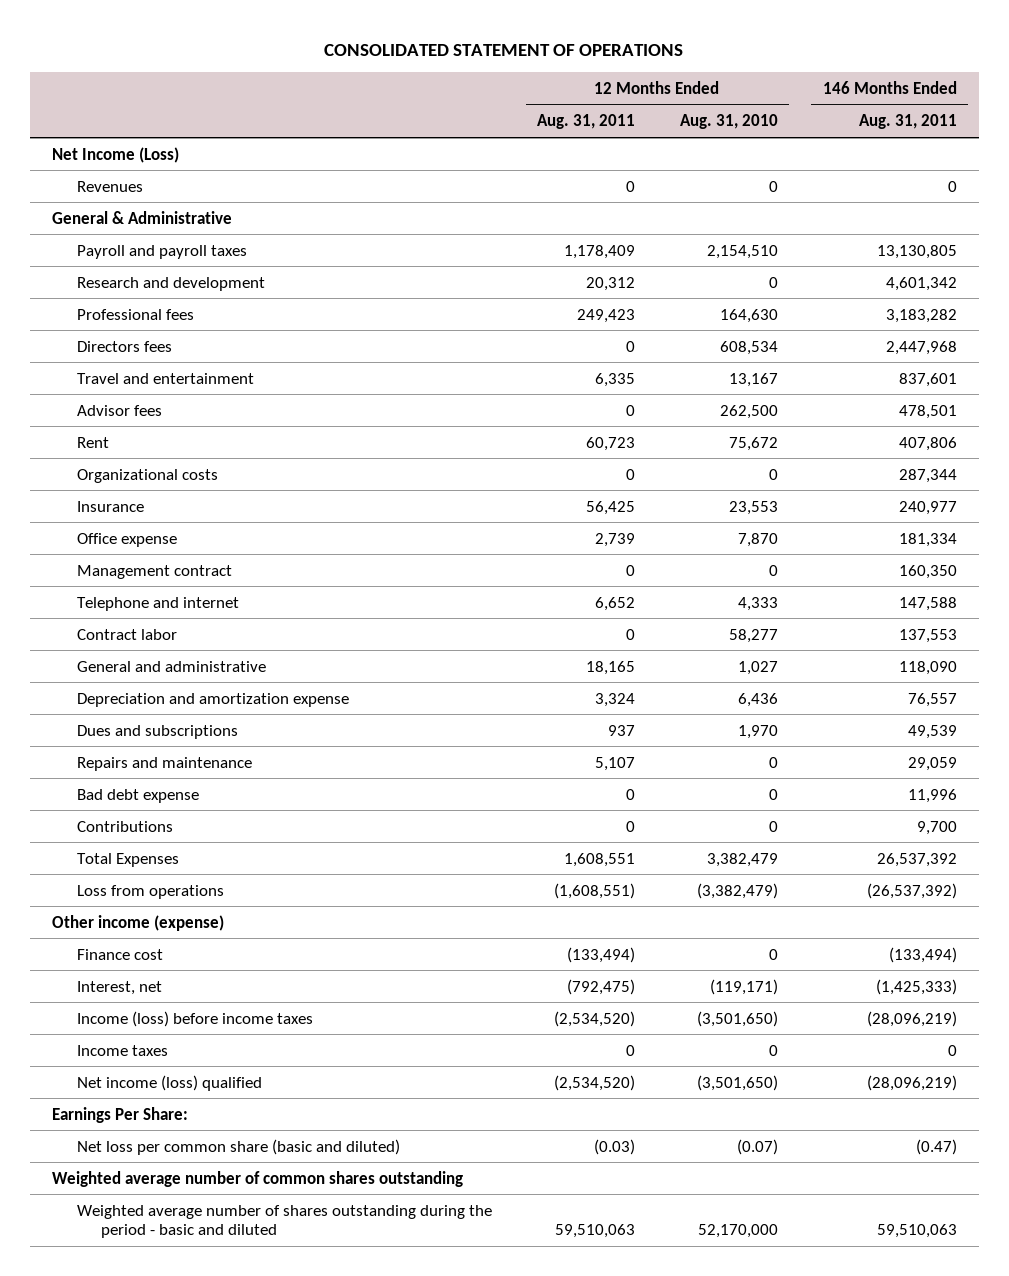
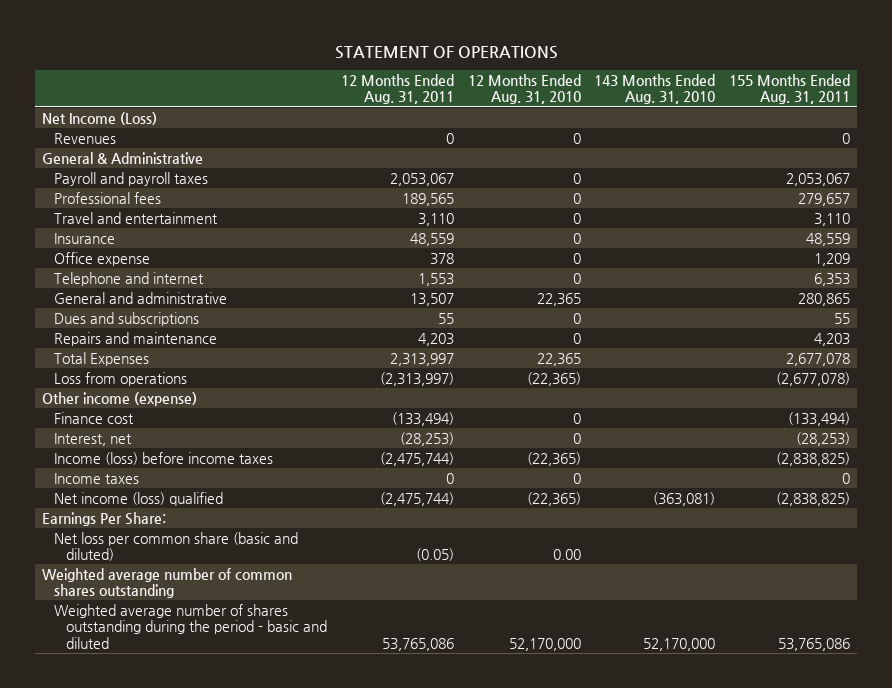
- CONSOLIDATED STATEMENT OF OPERATIONS
+ STATEMENT OF OPERATIONS
- | 12 Months Ended Aug. 31, 2011 | 12 Months Ended Aug. 31, 2010 | 146 Months Ended Aug. 31, 2011
+ | 12 Months Ended Aug. 31, 2011 | 12 Months Ended Aug. 31, 2010 | 143 Months Ended Aug. 31, 2010 | 155 Months Ended Aug. 31, 2011
- Payroll and payroll taxes | 1,178,409 | 2,154,510 | 13,130,805
- Research and development | 20,312 | 0 | 4,601,342
- Professional fees | 249,423 | 164,630 | 3,183,282
- Directors fees | 0 | 608,534 | 2,447,968
- Travel and entertainment | 6,335 | 13,167 | 837,601
- Advisor fees | 0 | 262,500 | 478,501
- Rent | 60,723 | 75,672 | 407,806
- Organizational costs | 0 | 0 | 287,344
- Insurance | 56,425 | 23,553 | 240,977
- Office expense | 2,739 | 7,870 | 181,334
- Management contract | 0 | 0 | 160,350
- Telephone and internet | 6,652 | 4,333 | 147,588
- Contract labor | 0 | 58,277 | 137,553
- General and administrative | 18,165 | 1,027 | 118,090
- Depreciation and amortization expense | 3,324 | 6,436 | 76,557
- Dues and subscriptions | 937 | 1,970 | 49,539
- Repairs and maintenance | 5,107 | 0 | 29,059
- Bad debt expense | 0 | 0 | 11,996
- Contributions | 0 | 0 | 9,700
- Total Expenses | 1,608,551 | 3,382,479 | 26,537,392
- Loss from operations | (1,608,551) | (3,382,479) | (26,537,392)
+ Payroll and payroll taxes | 2,053,067 | 0 | | 2,053,067
+ Professional fees | 189,565 | 0 | | 279,657
+ Travel and entertainment | 3,110 | 0 | | 3,110
+ Insurance | 48,559 | 0 | | 48,559
+ Office expense | 378 | 0 | | 1,209
+ Telephone and internet | 1,553 | 0 | | 6,353
+ General and administrative | 13,507 | 22,365 | | 280,865
+ Dues and subscriptions | 55 | 0 | | 55
+ Repairs and maintenance | 4,203 | 0 | | 4,203
+ Total Expenses | 2,313,997 | 22,365 | | 2,677,078
+ Loss from operations | (2,313,997) | (22,365) | | (2,677,078)
- Interest, net | (792,475) | (119,171) | (1,425,333)
- Income (loss) before income taxes | (2,534,520) | (3,501,650) | (28,096,219)
+ Interest, net | (28,253) | 0 | | (28,253)
+ Income (loss) before income taxes | (2,475,744) | (22,365) | | (2,838,825)
- Net income (loss) qualified | (2,534,520) | (3,501,650) | (28,096,219)
+ Net income (loss) qualified | (2,475,744) | (22,365) | (363,081) | (2,838,825)
- Net loss per common share (basic and diluted) | (0.03) | (0.07) | (0.47)
+ Net loss per common share (basic and diluted) | (0.05) | 0.00 | |
- Weighted average number of shares outstanding during the period - basic and diluted | 59,510,063 | 52,170,000 | 59,510,063
+ Weighted average number of shares outstanding during the period - basic and diluted | 53,765,086 | 52,170,000 | 52,170,000 | 53,765,086

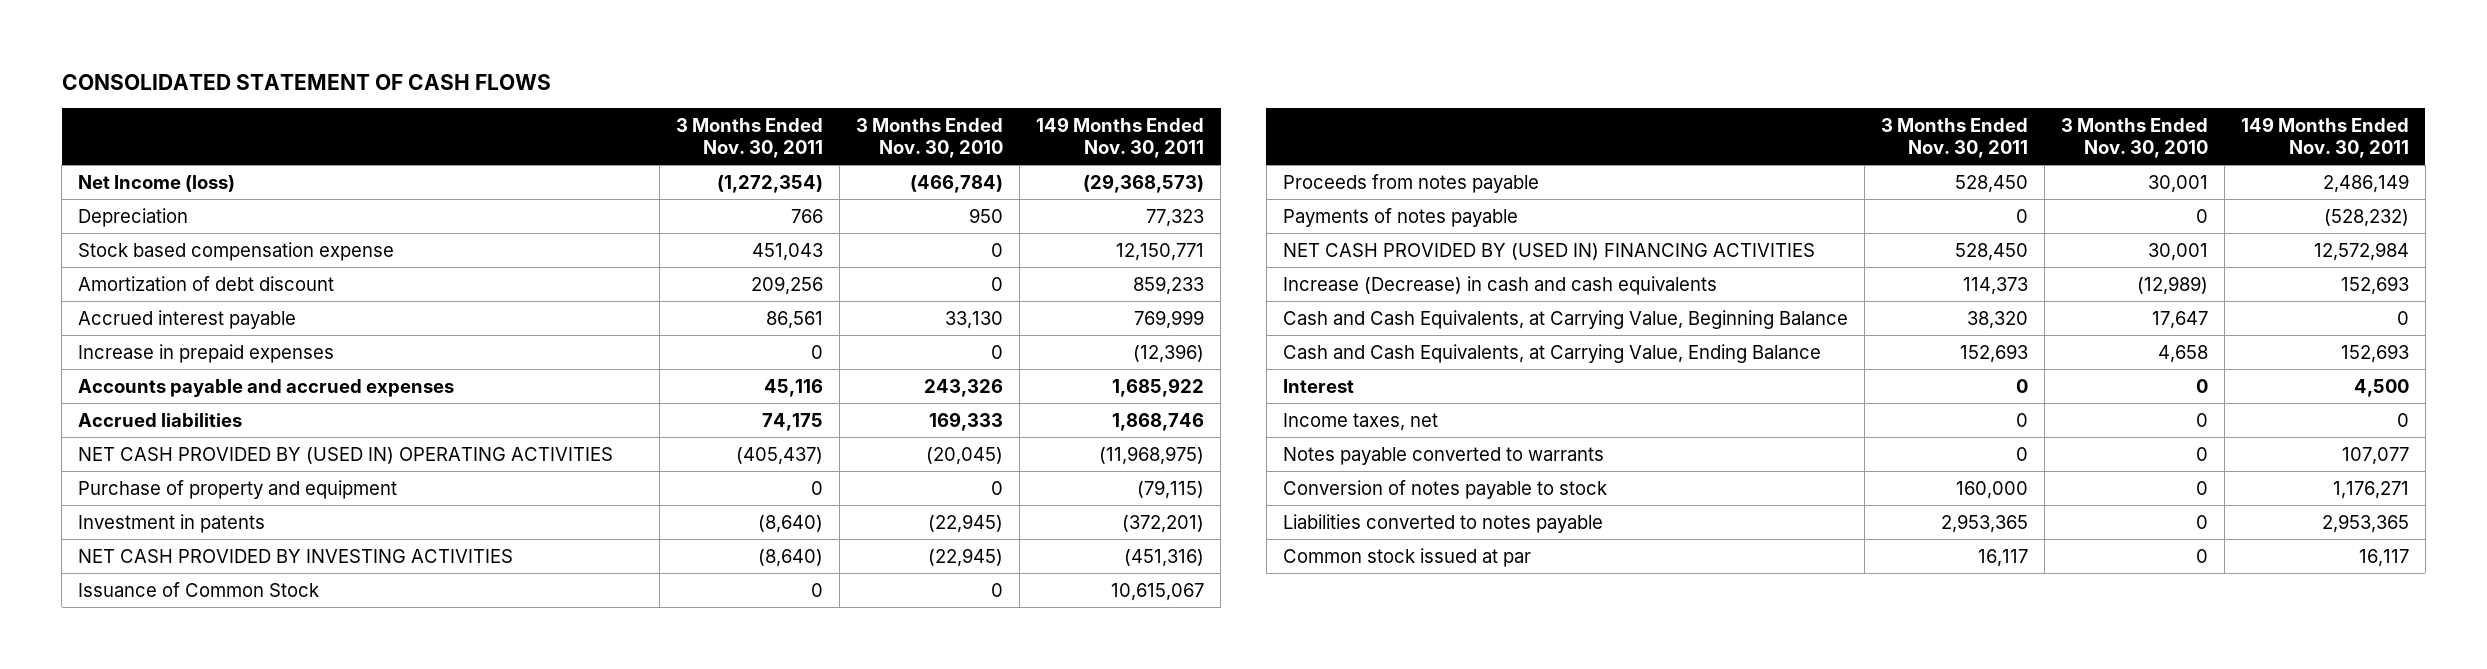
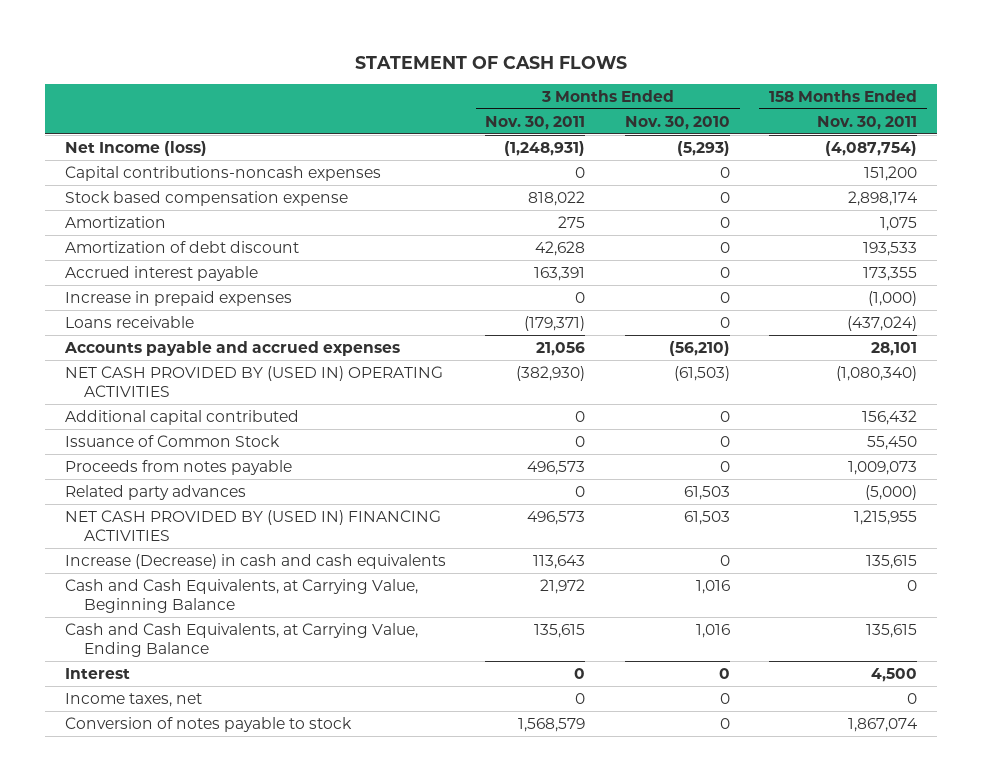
- CONSOLIDATED STATEMENT OF CASH FLOWS
+ STATEMENT OF CASH FLOWS
- | 3 Months Ended Nov. 30, 2011 | 3 Months Ended Nov. 30, 2010 | 149 Months Ended Nov. 30, 2011
+ | 3 Months Ended Nov. 30, 2011 | 3 Months Ended Nov. 30, 2010 | 158 Months Ended Nov. 30, 2011
- Net Income (loss) | (1,272,354) | (466,784) | (29,368,573)
- Depreciation | 766 | 950 | 77,323
- Stock based compensation expense | 451,043 | 0 | 12,150,771
- Amortization of debt discount | 209,256 | 0 | 859,233
- Accrued interest payable | 86,561 | 33,130 | 769,999
+ Net Income (loss) | (1,248,931) | (5,293) | (4,087,754)
+ Capital contributions-noncash expenses | 0 | 0 | 151,200
+ Stock based compensation expense | 818,022 | 0 | 2,898,174
+ Amortization | 275 | 0 | 1,075
+ Amortization of debt discount | 42,628 | 0 | 193,533
+ Accrued interest payable | 163,391 | 0 | 173,355
- Accounts payable and accrued expenses | 45,116 | 243,326 | 1,685,922
- Accrued liabilities | 74,175 | 169,333 | 1,868,746
- NET CASH PROVIDED BY (USED IN) OPERATING ACTIVITIES | (405,437) | (20,045) | (11,968,975)
- Purchase of property and equipment | 0 | 0 | (79,115)
- Investment in patents | (8,640) | (22,945) | (372,201)
- NET CASH PROVIDED BY INVESTING ACTIVITIES | (8,640) | (22,945) | (451,316)
+ Loans receivable | (179,371) | 0 | (437,024)
+ Accounts payable and accrued expenses | 21,056 | (56,210) | 28,101
+ NET CASH PROVIDED BY (USED IN) OPERATING ACTIVITIES | (382,930) | (61,503) | (1,080,340)
+ Additional capital contributed | 0 | 0 | 156,432
- Proceeds from notes payable | 528,450 | 30,001 | 2,486,149
- Payments of notes payable | 0 | 0 | (528,232)
- NET CASH PROVIDED BY (USED IN) FINANCING ACTIVITIES | 528,450 | 30,001 | 12,572,984
- Increase (Decrease) in cash and cash equivalents | 114,373 | (12,989) | 152,693
- Cash and Cash Equivalents, at Carrying Value, Beginning Balance | 38,320 | 17,647 | 0
- Cash and Cash Equivalents, at Carrying Value, Ending Balance | 152,693 | 4,658 | 152,693
+ Proceeds from notes payable | 496,573 | 0 | 1,009,073
+ Related party advances | 0 | 61,503 | (5,000)
+ NET CASH PROVIDED BY (USED IN) FINANCING ACTIVITIES | 496,573 | 61,503 | 1,215,955
+ Increase (Decrease) in cash and cash equivalents | 113,643 | 0 | 135,615
+ Cash and Cash Equivalents, at Carrying Value, Beginning Balance | 21,972 | 1,016 | 0
+ Cash and Cash Equivalents, at Carrying Value, Ending Balance | 135,615 | 1,016 | 135,615
- Notes payable converted to warrants | 0 | 0 | 107,077
- Conversion of notes payable to stock | 160,000 | 0 | 1,176,271
- Liabilities converted to notes payable | 2,953,365 | 0 | 2,953,365
- Common stock issued at par | 16,117 | 0 | 16,117
+ Conversion of notes payable to stock | 1,568,579 | 0 | 1,867,074

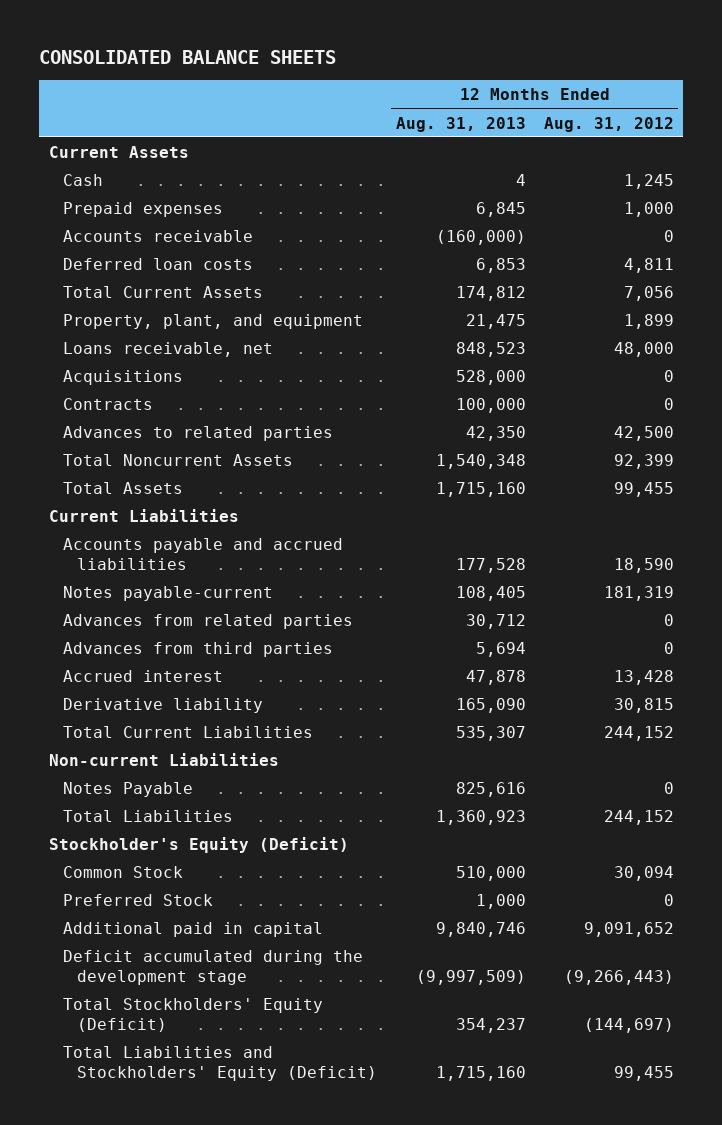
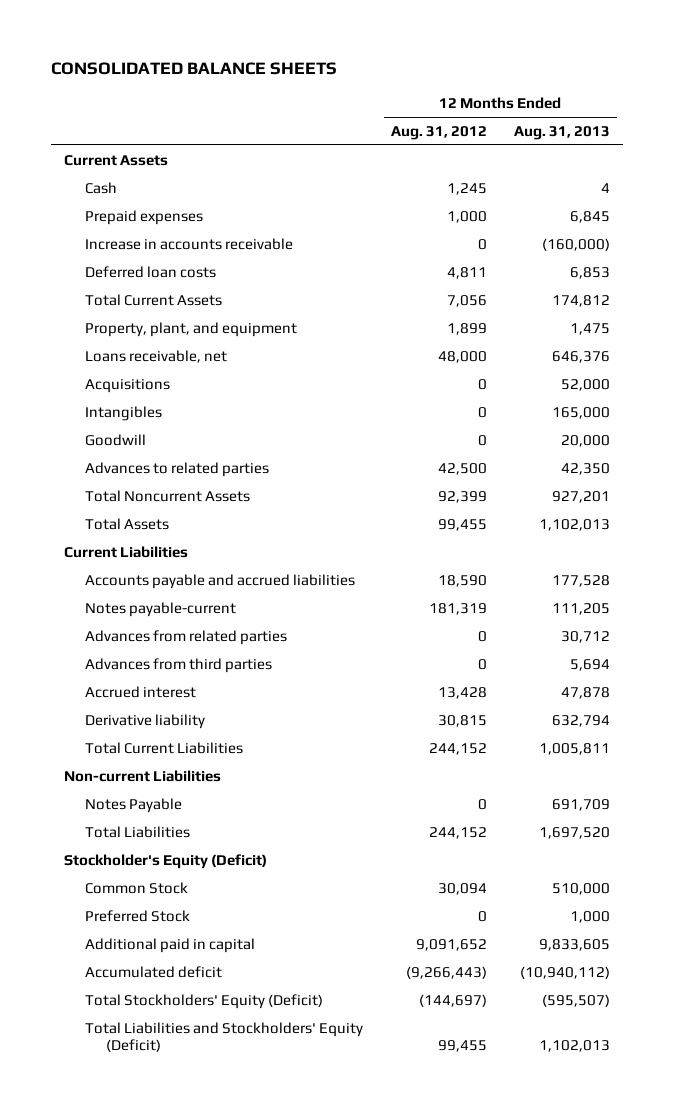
- | 12 Months Ended Aug. 31, 2013 | 12 Months Ended Aug. 31, 2012
+ | 12 Months Ended Aug. 31, 2012 | 12 Months Ended Aug. 31, 2013
- Accounts receivable | (160,000) | 0
+ Increase in accounts receivable | 0 | (160,000)
- Property, plant, and equipment | 21,475 | 1,899
- Loans receivable, net | 848,523 | 48,000
- Acquisitions | 528,000 | 0
- Contracts | 100,000 | 0
+ Property, plant, and equipment | 1,899 | 1,475
+ Loans receivable, net | 48,000 | 646,376
+ Acquisitions | 0 | 52,000
+ Intangibles | 0 | 165,000
+ Goodwill | 0 | 20,000
- Total Noncurrent Assets | 1,540,348 | 92,399
- Total Assets | 1,715,160 | 99,455
+ Total Noncurrent Assets | 92,399 | 927,201
+ Total Assets | 99,455 | 1,102,013
- Notes payable-current | 108,405 | 181,319
+ Notes payable-current | 181,319 | 111,205
- Derivative liability | 165,090 | 30,815
- Total Current Liabilities | 535,307 | 244,152
+ Derivative liability | 30,815 | 632,794
+ Total Current Liabilities | 244,152 | 1,005,811
- Notes Payable | 825,616 | 0
- Total Liabilities | 1,360,923 | 244,152
+ Notes Payable | 0 | 691,709
+ Total Liabilities | 244,152 | 1,697,520
- Additional paid in capital | 9,840,746 | 9,091,652
- Deficit accumulated during the development stage | (9,997,509) | (9,266,443)
- Total Stockholders' Equity (Deficit) | 354,237 | (144,697)
- Total Liabilities and Stockholders' Equity (Deficit) | 1,715,160 | 99,455
+ Additional paid in capital | 9,091,652 | 9,833,605
+ Accumulated deficit | (9,266,443) | (10,940,112)
+ Total Stockholders' Equity (Deficit) | (144,697) | (595,507)
+ Total Liabilities and Stockholders' Equity (Deficit) | 99,455 | 1,102,013

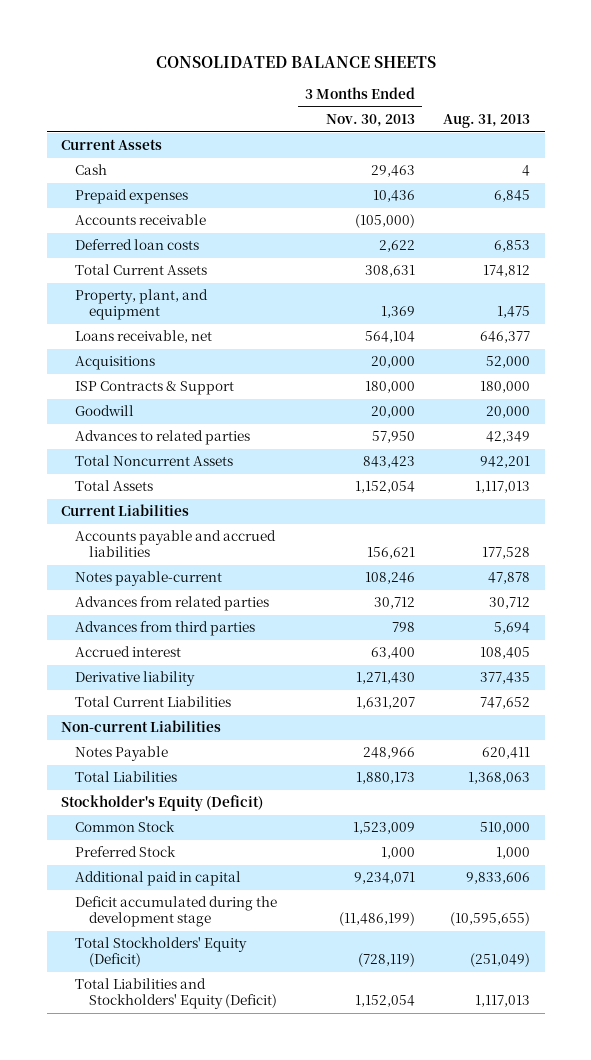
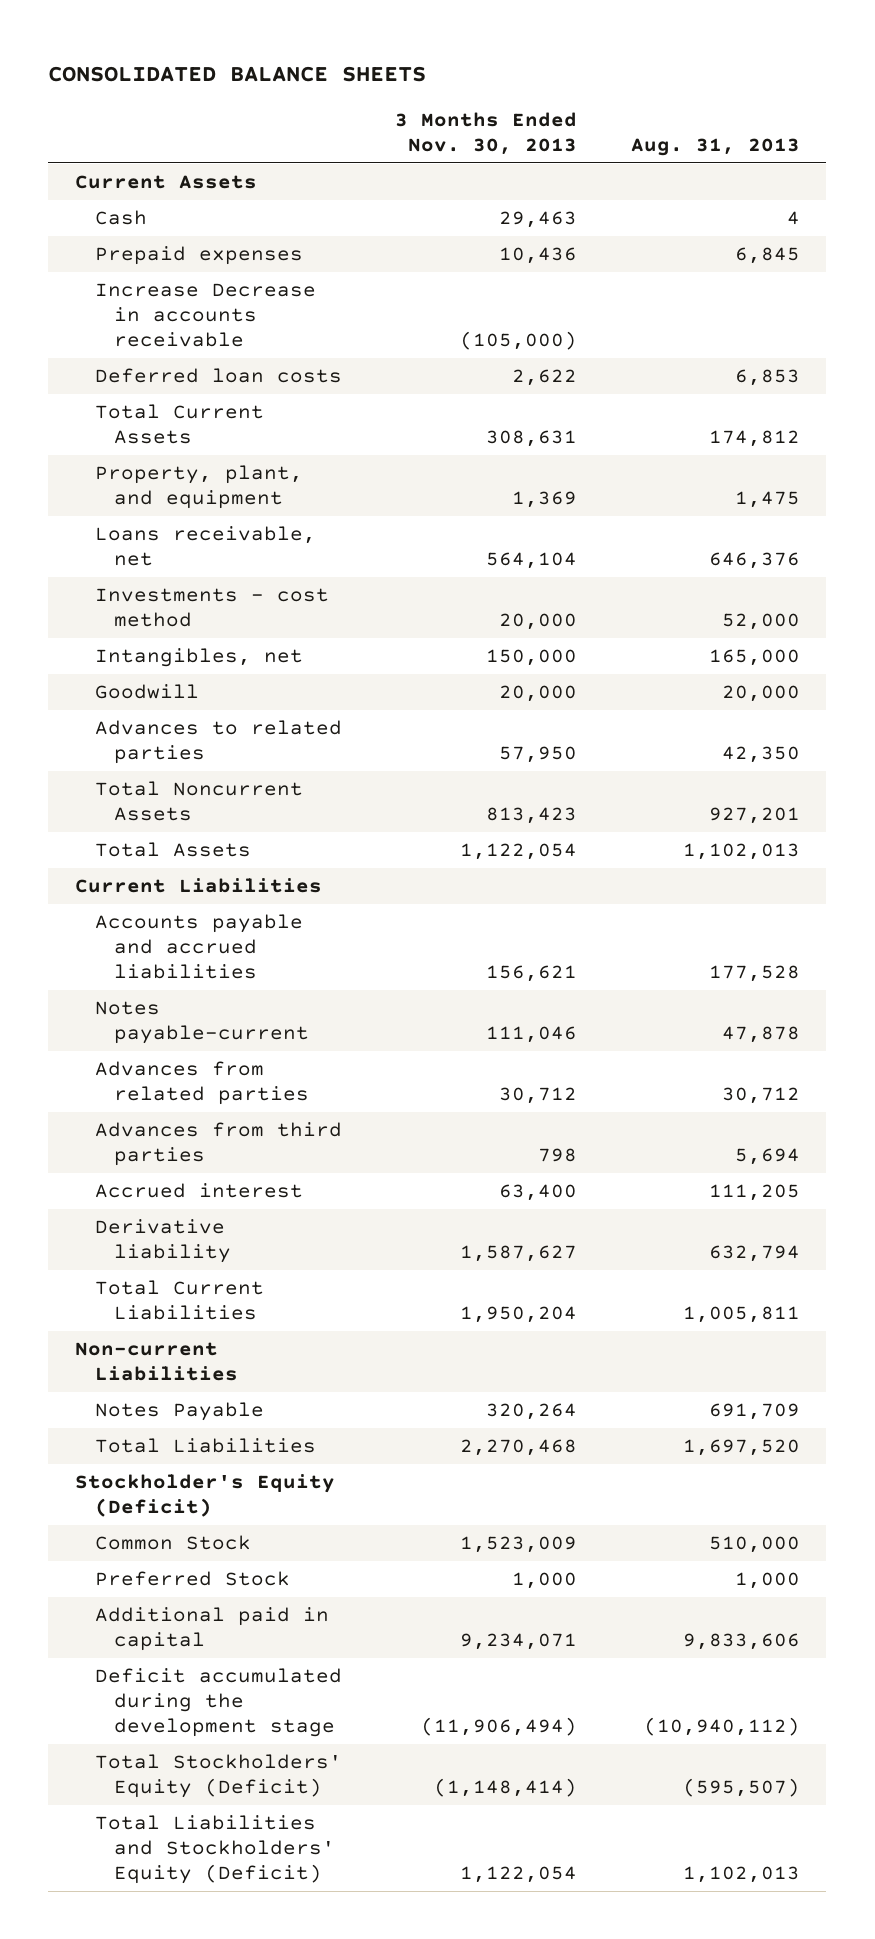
- Accounts receivable | (105,000) |
+ Increase Decrease in accounts receivable | (105,000) |
- Loans receivable, net | 564,104 | 646,377
- Acquisitions | 20,000 | 52,000
- ISP Contracts & Support | 180,000 | 180,000
+ Loans receivable, net | 564,104 | 646,376
+ Investments - cost method | 20,000 | 52,000
+ Intangibles, net | 150,000 | 165,000
- Advances to related parties | 57,950 | 42,349
- Total Noncurrent Assets | 843,423 | 942,201
- Total Assets | 1,152,054 | 1,117,013
+ Advances to related parties | 57,950 | 42,350
+ Total Noncurrent Assets | 813,423 | 927,201
+ Total Assets | 1,122,054 | 1,102,013
- Notes payable-current | 108,246 | 47,878
+ Notes payable-current | 111,046 | 47,878
- Accrued interest | 63,400 | 108,405
- Derivative liability | 1,271,430 | 377,435
- Total Current Liabilities | 1,631,207 | 747,652
+ Accrued interest | 63,400 | 111,205
+ Derivative liability | 1,587,627 | 632,794
+ Total Current Liabilities | 1,950,204 | 1,005,811
- Notes Payable | 248,966 | 620,411
- Total Liabilities | 1,880,173 | 1,368,063
+ Notes Payable | 320,264 | 691,709
+ Total Liabilities | 2,270,468 | 1,697,520
- Deficit accumulated during the development stage | (11,486,199) | (10,595,655)
- Total Stockholders' Equity (Deficit) | (728,119) | (251,049)
- Total Liabilities and Stockholders' Equity (Deficit) | 1,152,054 | 1,117,013
+ Deficit accumulated during the development stage | (11,906,494) | (10,940,112)
+ Total Stockholders' Equity (Deficit) | (1,148,414) | (595,507)
+ Total Liabilities and Stockholders' Equity (Deficit) | 1,122,054 | 1,102,013

